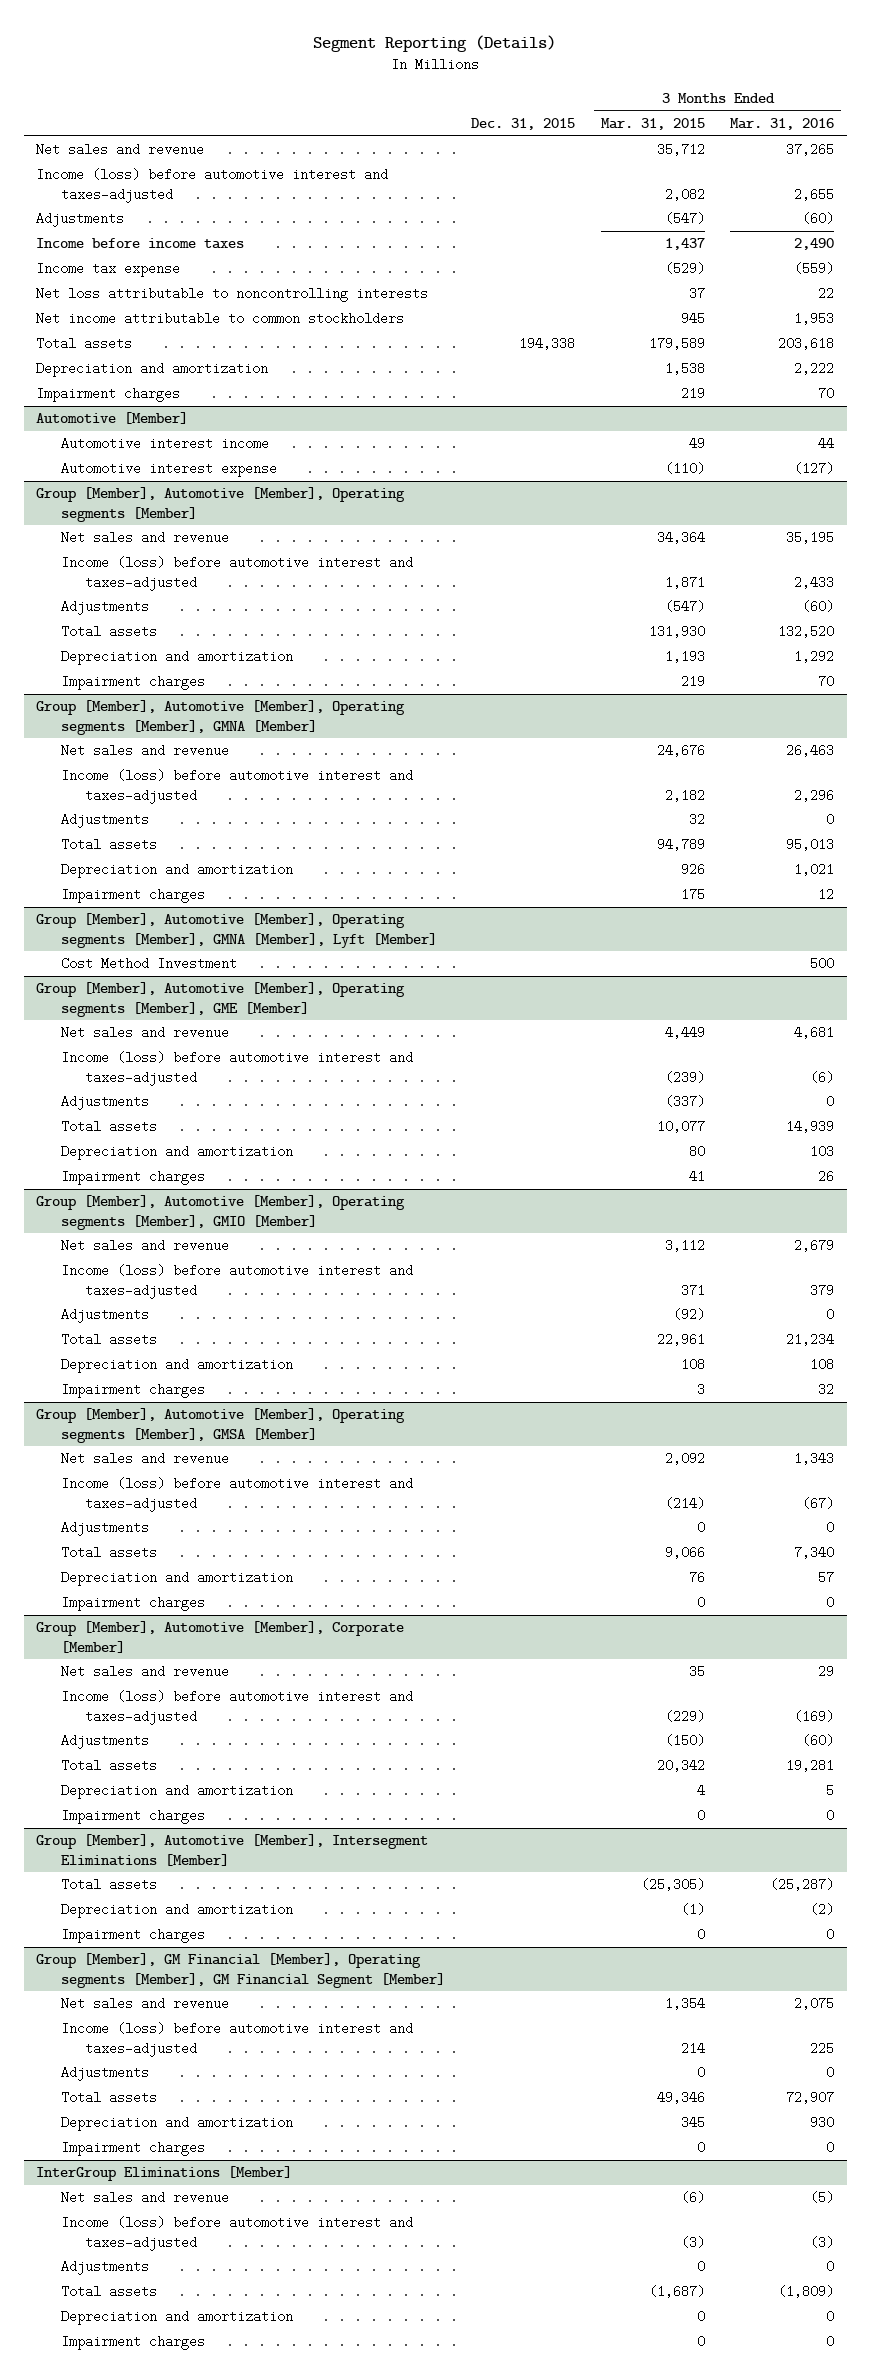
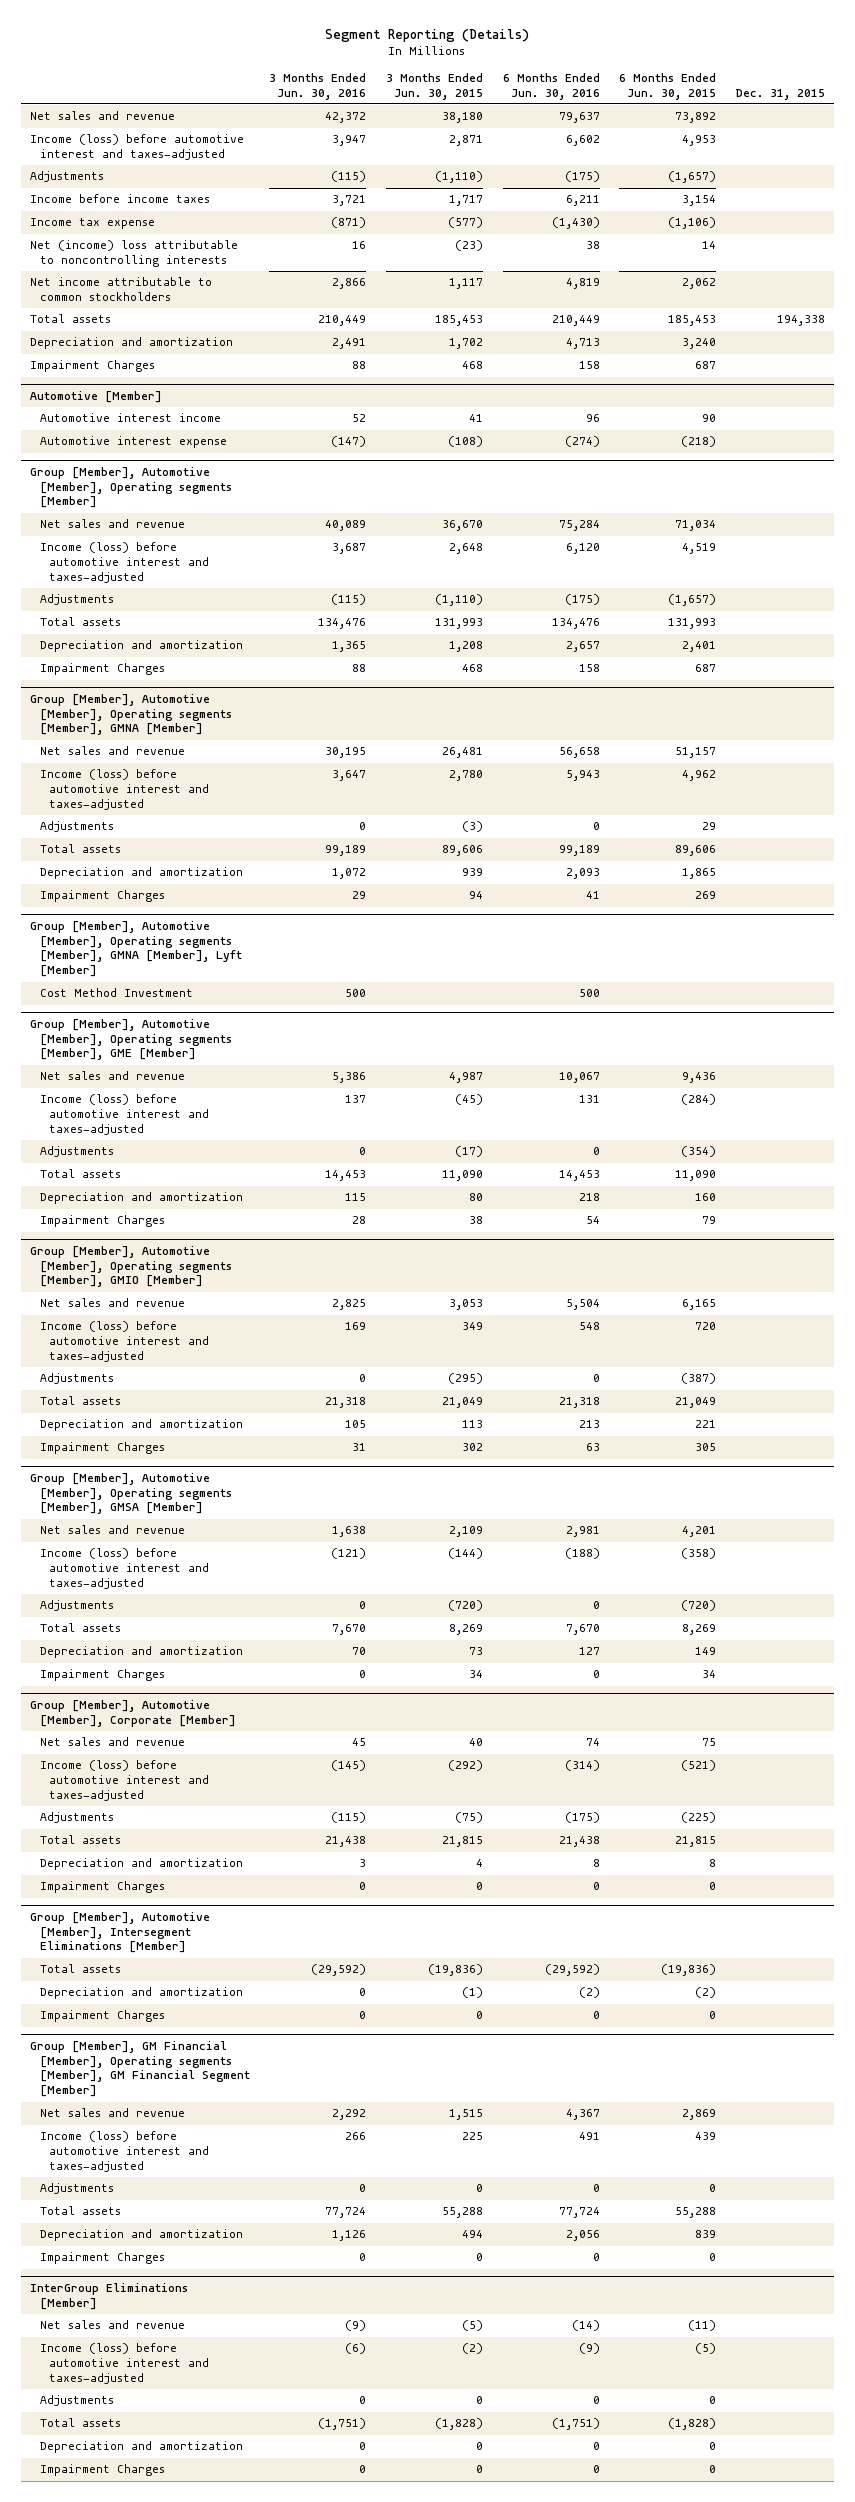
- | Dec. 31, 2015 | 3 Months Ended Mar. 31, 2015 | 3 Months Ended Mar. 31, 2016
+ | 3 Months Ended Jun. 30, 2016 | 3 Months Ended Jun. 30, 2015 | 6 Months Ended Jun. 30, 2016 | 6 Months Ended Jun. 30, 2015 | Dec. 31, 2015
- Net loss attributable to noncontrolling interests | | 37 | 22
+ Net (income) loss attributable to noncontrolling interests | 16 | (23) | 38 | 14 |
- Impairment charges | | 219 | 70
+ Impairment Charges | 88 | 468 | 158 | 687 |
@ Group [Member], Automotive [Member], Operating segments [Member]
- Impairment charges | | 219 | 70
+ Impairment Charges | 88 | 468 | 158 | 687 |
@ Group [Member], Automotive [Member], Operating segments [Member], GMNA [Member]
- Impairment charges | | 175 | 12
+ Impairment Charges | 29 | 94 | 41 | 269 |
@ Group [Member], Automotive [Member], Operating segments [Member], GME [Member]
- Impairment charges | | 41 | 26
+ Impairment Charges | 28 | 38 | 54 | 79 |
@ Group [Member], Automotive [Member], Operating segments [Member], GMIO [Member]
- Impairment charges | | 3 | 32
+ Impairment Charges | 31 | 302 | 63 | 305 |
@ Group [Member], Automotive [Member], Operating segments [Member], GMSA [Member]
- Impairment charges | | 0 | 0
+ Impairment Charges | 0 | 34 | 0 | 34 |
@ Group [Member], Automotive [Member], Corporate [Member]
- Impairment charges | | 0 | 0
+ Impairment Charges | 0 | 0 | 0 | 0 |
@ Group [Member], Automotive [Member], Intersegment Eliminations [Member]
- Impairment charges | | 0 | 0
+ Impairment Charges | 0 | 0 | 0 | 0 |
@ Group [Member], GM Financial [Member], Operating segments [Member], GM Financial Segment [Member]
- Impairment charges | | 0 | 0
+ Impairment Charges | 0 | 0 | 0 | 0 |
@ InterGroup Eliminations [Member]
- Impairment charges | | 0 | 0
+ Impairment Charges | 0 | 0 | 0 | 0 |

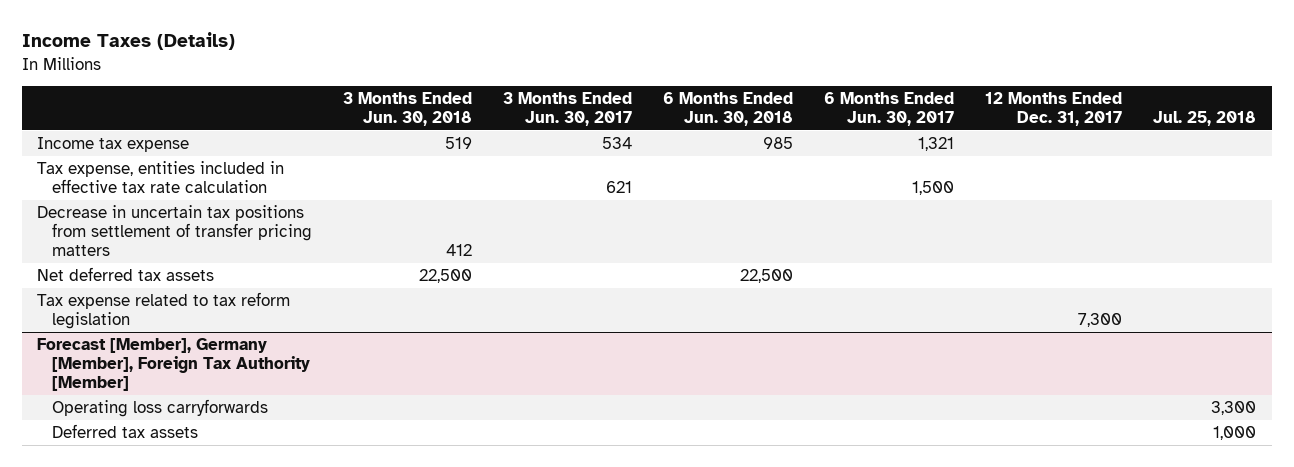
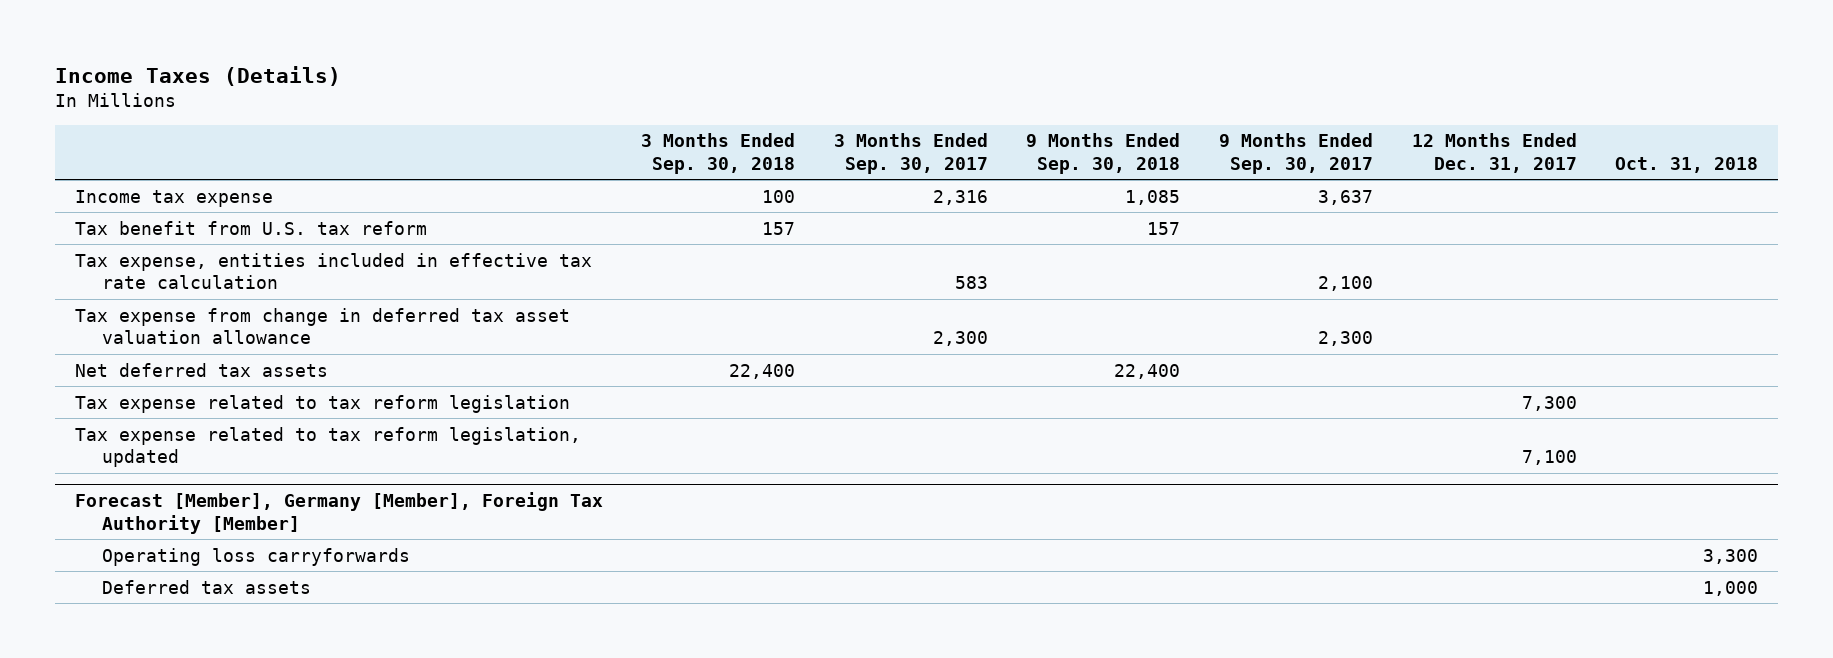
- | 3 Months Ended Jun. 30, 2018 | 3 Months Ended Jun. 30, 2017 | 6 Months Ended Jun. 30, 2018 | 6 Months Ended Jun. 30, 2017 | 12 Months Ended Dec. 31, 2017 | Jul. 25, 2018
+ | 3 Months Ended Sep. 30, 2018 | 3 Months Ended Sep. 30, 2017 | 9 Months Ended Sep. 30, 2018 | 9 Months Ended Sep. 30, 2017 | 12 Months Ended Dec. 31, 2017 | Oct. 31, 2018
+ Tax benefit from U.S. tax reform | 157 | | 157 | | |
- Decrease in uncertain tax positions from settlement of transfer pricing matters | 412 | | | | |
+ Tax expense from change in deferred tax asset valuation allowance | | 2,300 | | 2,300 | |
+ Tax expense related to tax reform legislation, updated | | | | | 7,100 |

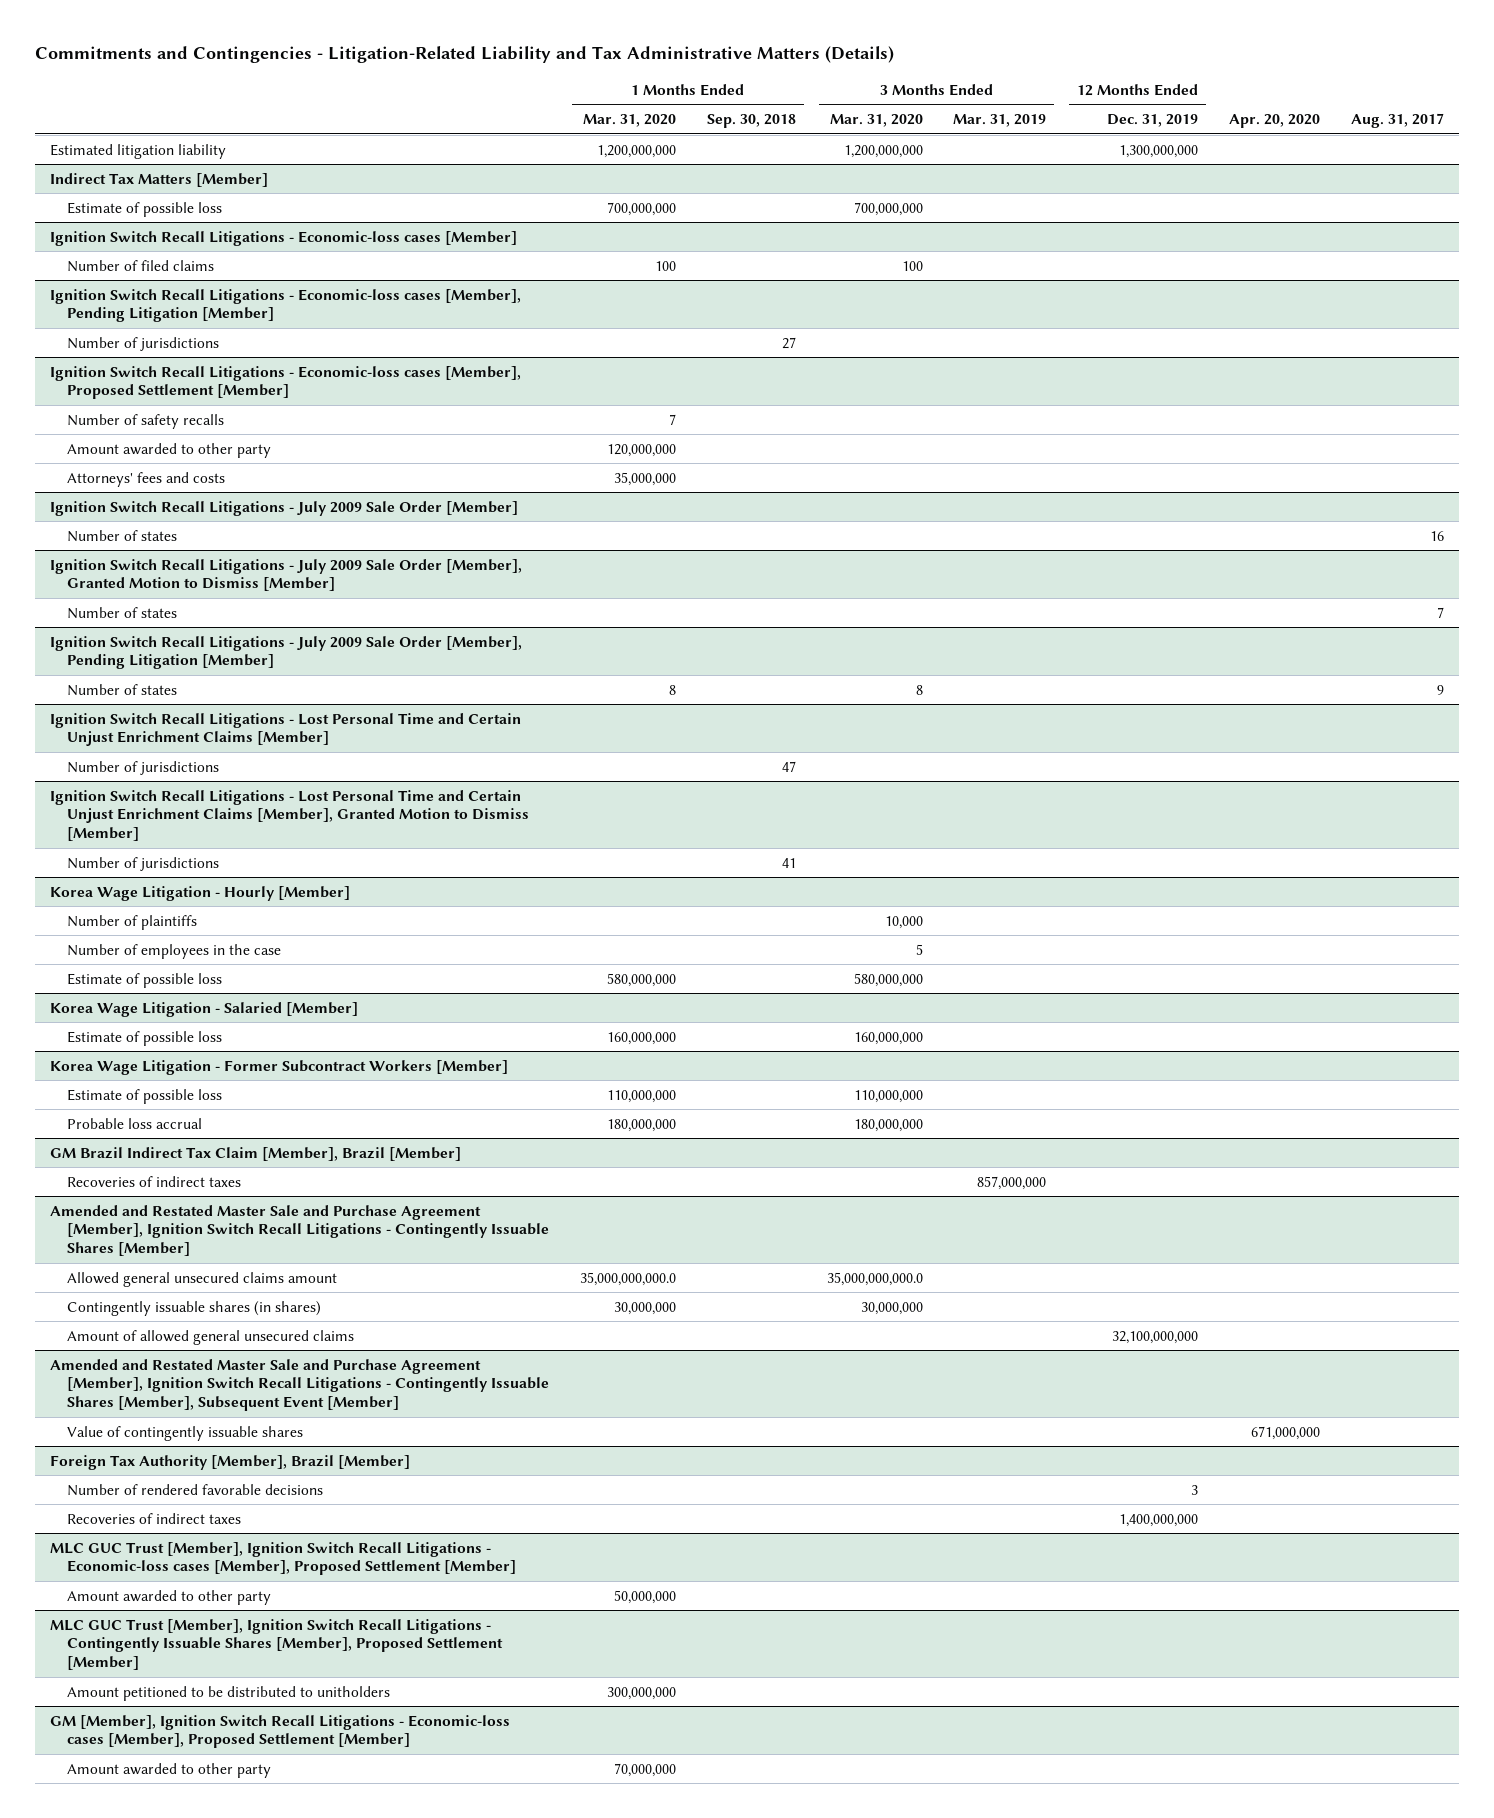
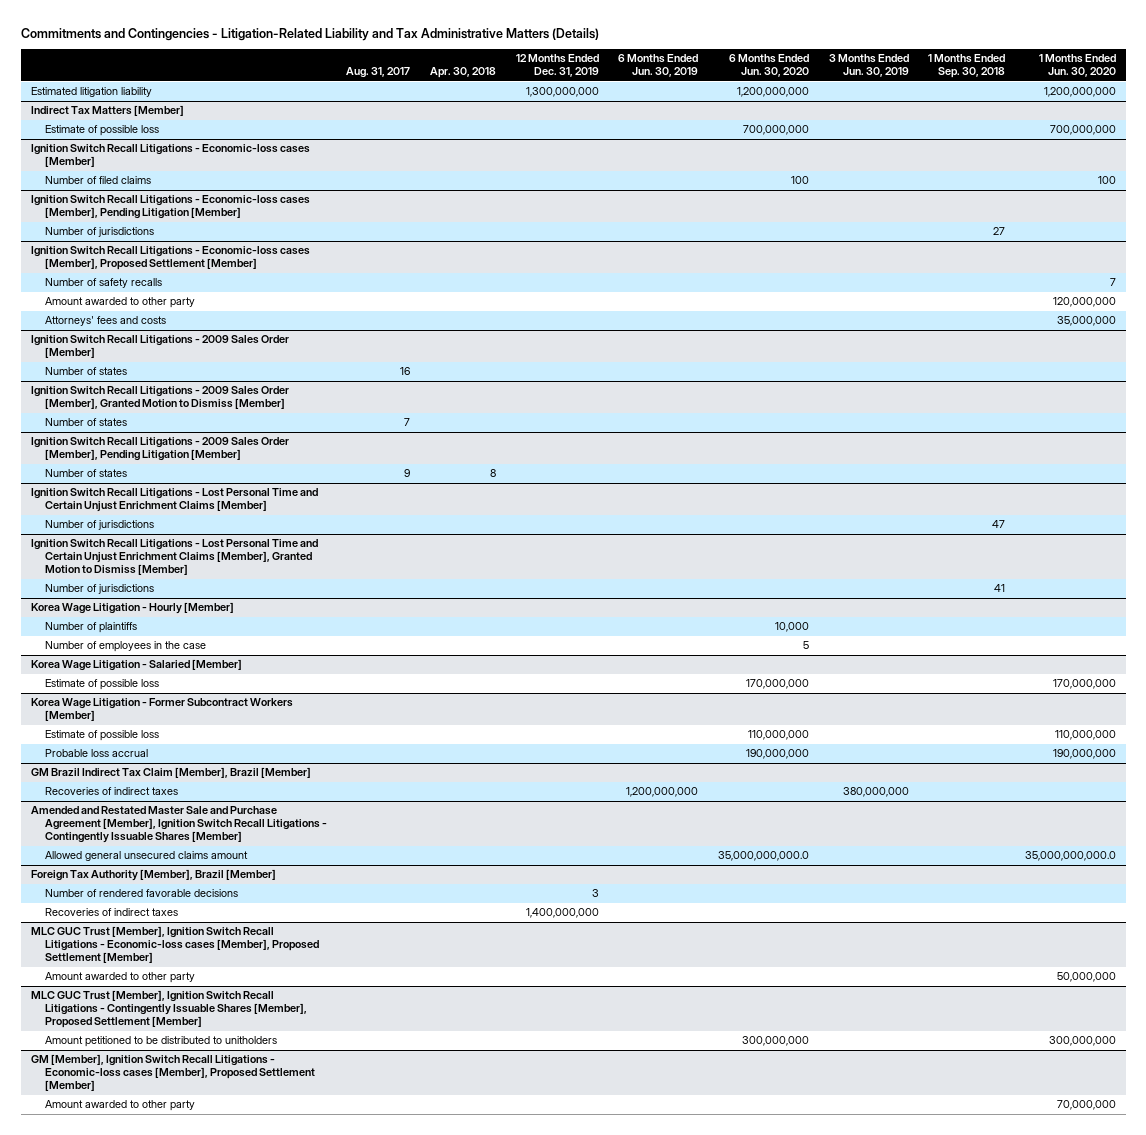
- | 1 Months Ended Mar. 31, 2020 | 1 Months Ended Sep. 30, 2018 | 3 Months Ended Mar. 31, 2020 | 3 Months Ended Mar. 31, 2019 | 12 Months Ended Dec. 31, 2019 | Apr. 20, 2020 | Aug. 31, 2017
+ | Aug. 31, 2017 | Apr. 30, 2018 | 12 Months Ended Dec. 31, 2019 | 6 Months Ended Jun. 30, 2019 | 6 Months Ended Jun. 30, 2020 | 3 Months Ended Jun. 30, 2019 | 1 Months Ended Sep. 30, 2018 | 1 Months Ended Jun. 30, 2020
- Ignition Switch Recall Litigations - July 2009 Sale Order [Member]
+ Ignition Switch Recall Litigations - 2009 Sales Order [Member]
- Ignition Switch Recall Litigations - July 2009 Sale Order [Member], Granted Motion to Dismiss [Member]
+ Ignition Switch Recall Litigations - 2009 Sales Order [Member], Granted Motion to Dismiss [Member]
- Ignition Switch Recall Litigations - July 2009 Sale Order [Member], Pending Litigation [Member]
+ Ignition Switch Recall Litigations - 2009 Sales Order [Member], Pending Litigation [Member]
@ Korea Wage Litigation - Hourly [Member]
- Estimate of possible loss | 580,000,000 | | 580,000,000 | | | |
@ Amended and Restated Master Sale and Purchase Agreement [Member], Ignition Switch Recall Litigations - Contingently Issuable Shares [Member]
- Contingently issuable shares (in shares) | 30,000,000 | | 30,000,000 | | | |
- Amount of allowed general unsecured claims | | | | | 32,100,000,000 | |
- Amended and Restated Master Sale and Purchase Agreement [Member], Ignition Switch Recall Litigations - Contingently Issuable Shares [Member], Subsequent Event [Member]
- Value of contingently issuable shares | | | | | | 671,000,000 |

